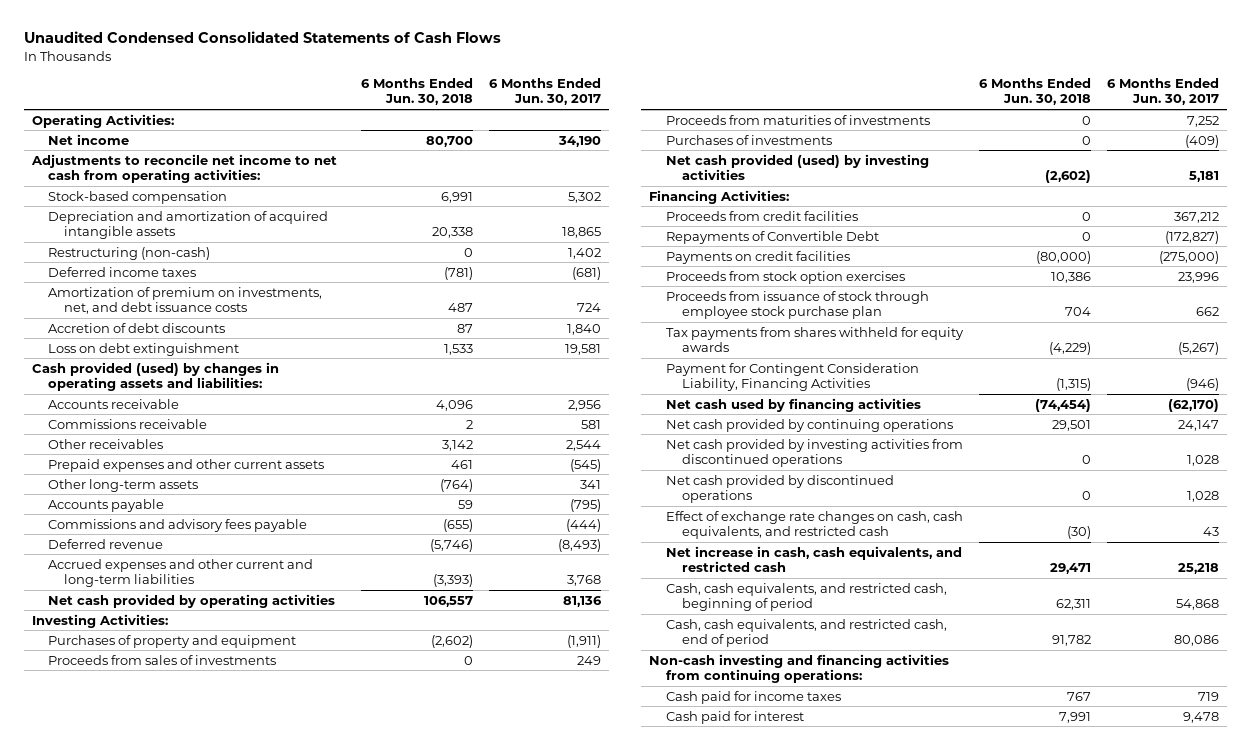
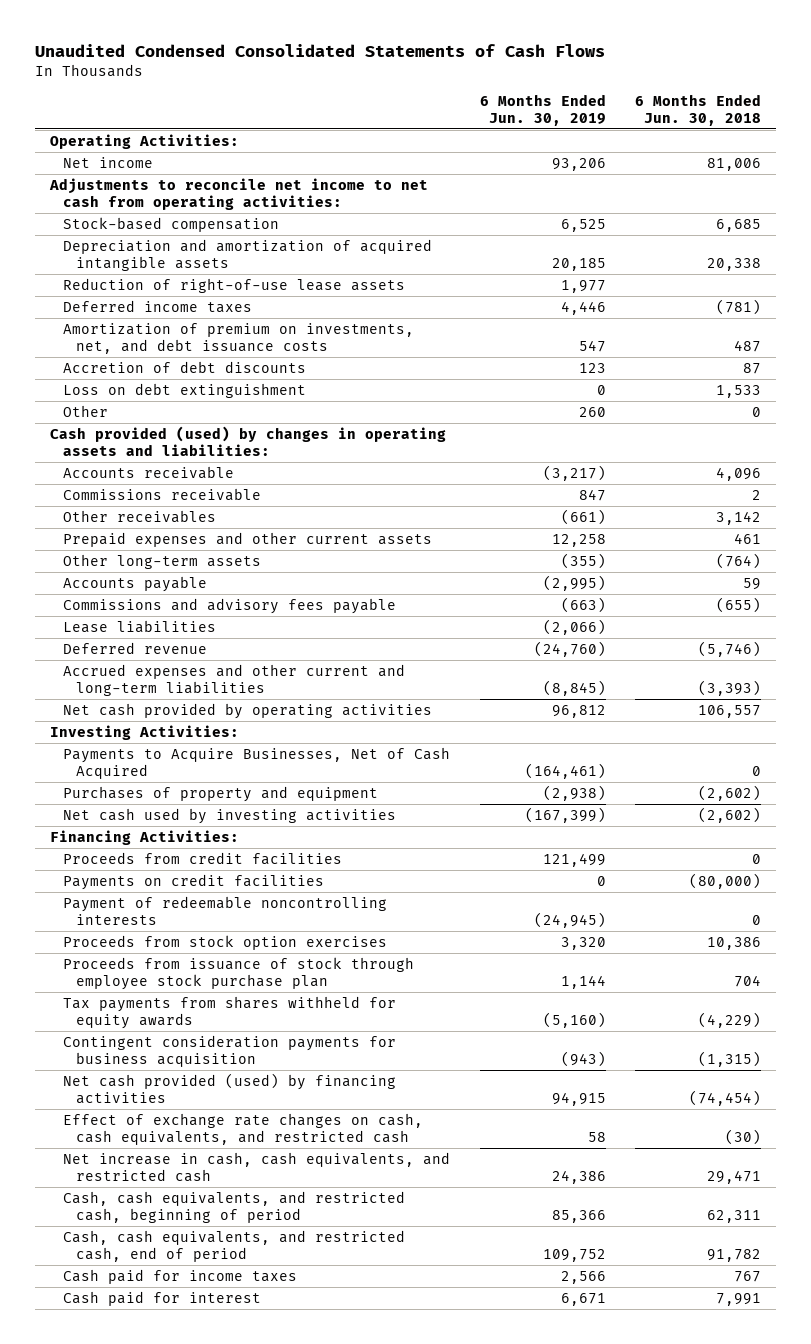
- | 6 Months Ended Jun. 30, 2018 | 6 Months Ended Jun. 30, 2017
+ | 6 Months Ended Jun. 30, 2019 | 6 Months Ended Jun. 30, 2018
- Net income | 80,700 | 34,190
+ Net income | 93,206 | 81,006
- Stock-based compensation | 6,991 | 5,302
+ Stock-based compensation | 6,525 | 6,685
- Restructuring (non-cash) | 0 | 1,402
+ Reduction of right-of-use lease assets | 1,977 |
+ Other | 260 | 0
+ Lease liabilities | (2,066) |
+ Payments to Acquire Businesses, Net of Cash Acquired | (164,461) | 0
- Proceeds from sales of investments | 0 | 249
- Proceeds from maturities of investments | 0 | 7,252
- Purchases of investments | 0 | (409)
- Net cash provided (used) by investing activities | (2,602) | 5,181
+ Net cash used by investing activities | (167,399) | (2,602)
- Repayments of Convertible Debt | 0 | (172,827)
+ Payment of redeemable noncontrolling interests | (24,945) | 0
- Payment for Contingent Consideration Liability, Financing Activities | (1,315) | (946)
- Net cash used by financing activities | (74,454) | (62,170)
- Net cash provided by continuing operations | 29,501 | 24,147
- Net cash provided by investing activities from discontinued operations | 0 | 1,028
- Net cash provided by discontinued operations | 0 | 1,028
+ Contingent consideration payments for business acquisition | (943) | (1,315)
+ Net cash provided (used) by financing activities | 94,915 | (74,454)
- Non-cash investing and financing activities from continuing operations:

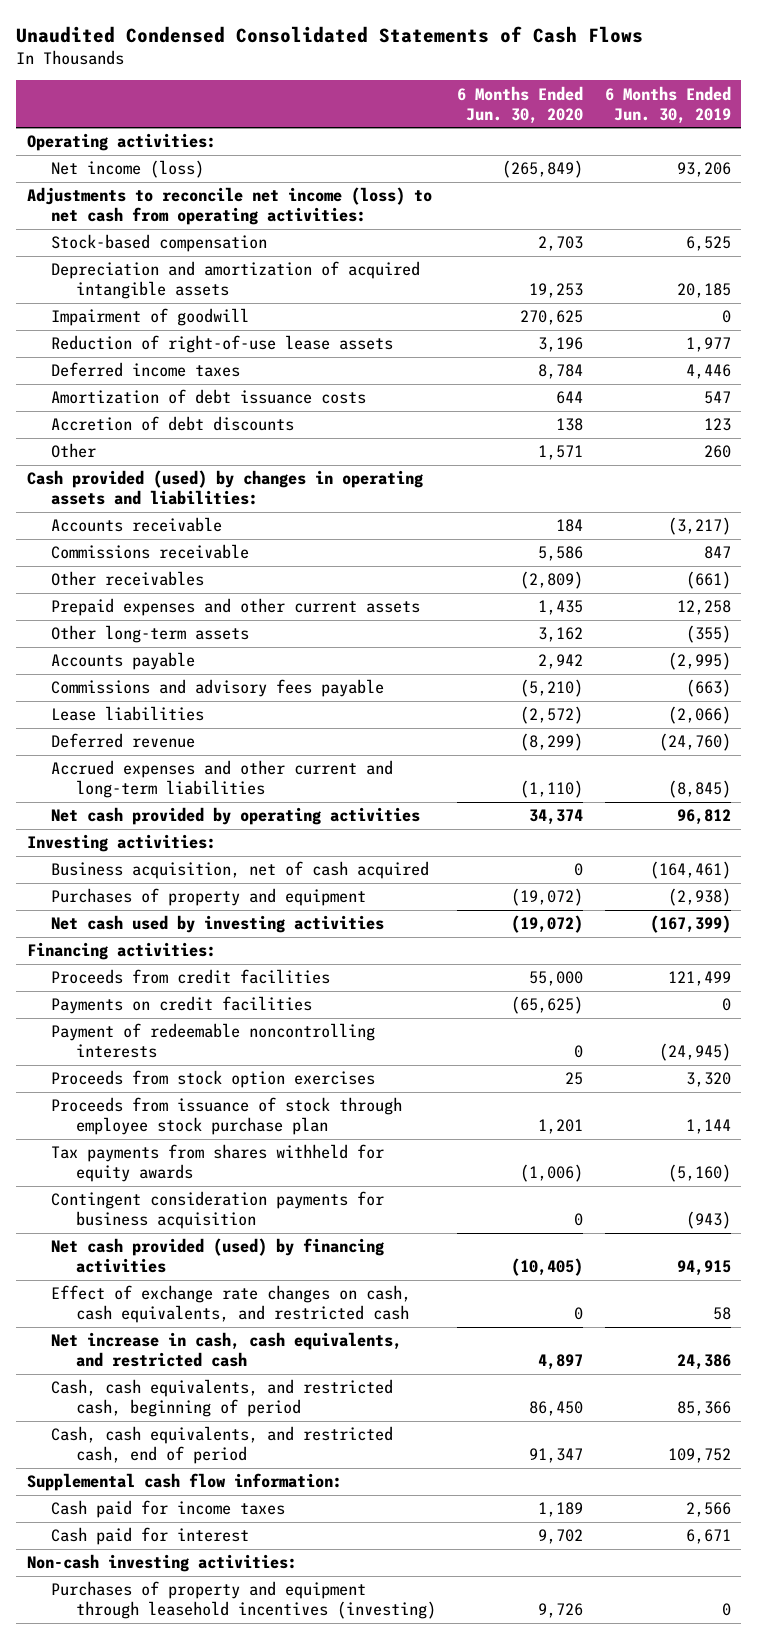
- | 6 Months Ended Jun. 30, 2019 | 6 Months Ended Jun. 30, 2018
+ | 6 Months Ended Jun. 30, 2020 | 6 Months Ended Jun. 30, 2019
- Operating Activities:
- Net income | 93,206 | 81,006
- Adjustments to reconcile net income to net cash from operating activities:
+ Operating activities:
+ Net income (loss) | (265,849) | 93,206
+ Adjustments to reconcile net income (loss) to net cash from operating activities:
+ Impairment of goodwill | 270,625 | 0
- Amortization of premium on investments, net, and debt issuance costs | 547 | 487
+ Amortization of debt issuance costs | 644 | 547
- Loss on debt extinguishment | 0 | 1,533
- Investing Activities:
- Payments to Acquire Businesses, Net of Cash Acquired | (164,461) | 0
+ Investing activities:
+ Business acquisition, net of cash acquired | 0 | (164,461)
- Financing Activities:
+ Financing activities:
+ Supplemental cash flow information:
+ Non-cash investing activities:
+ Purchases of property and equipment through leasehold incentives (investing) | 9,726 | 0

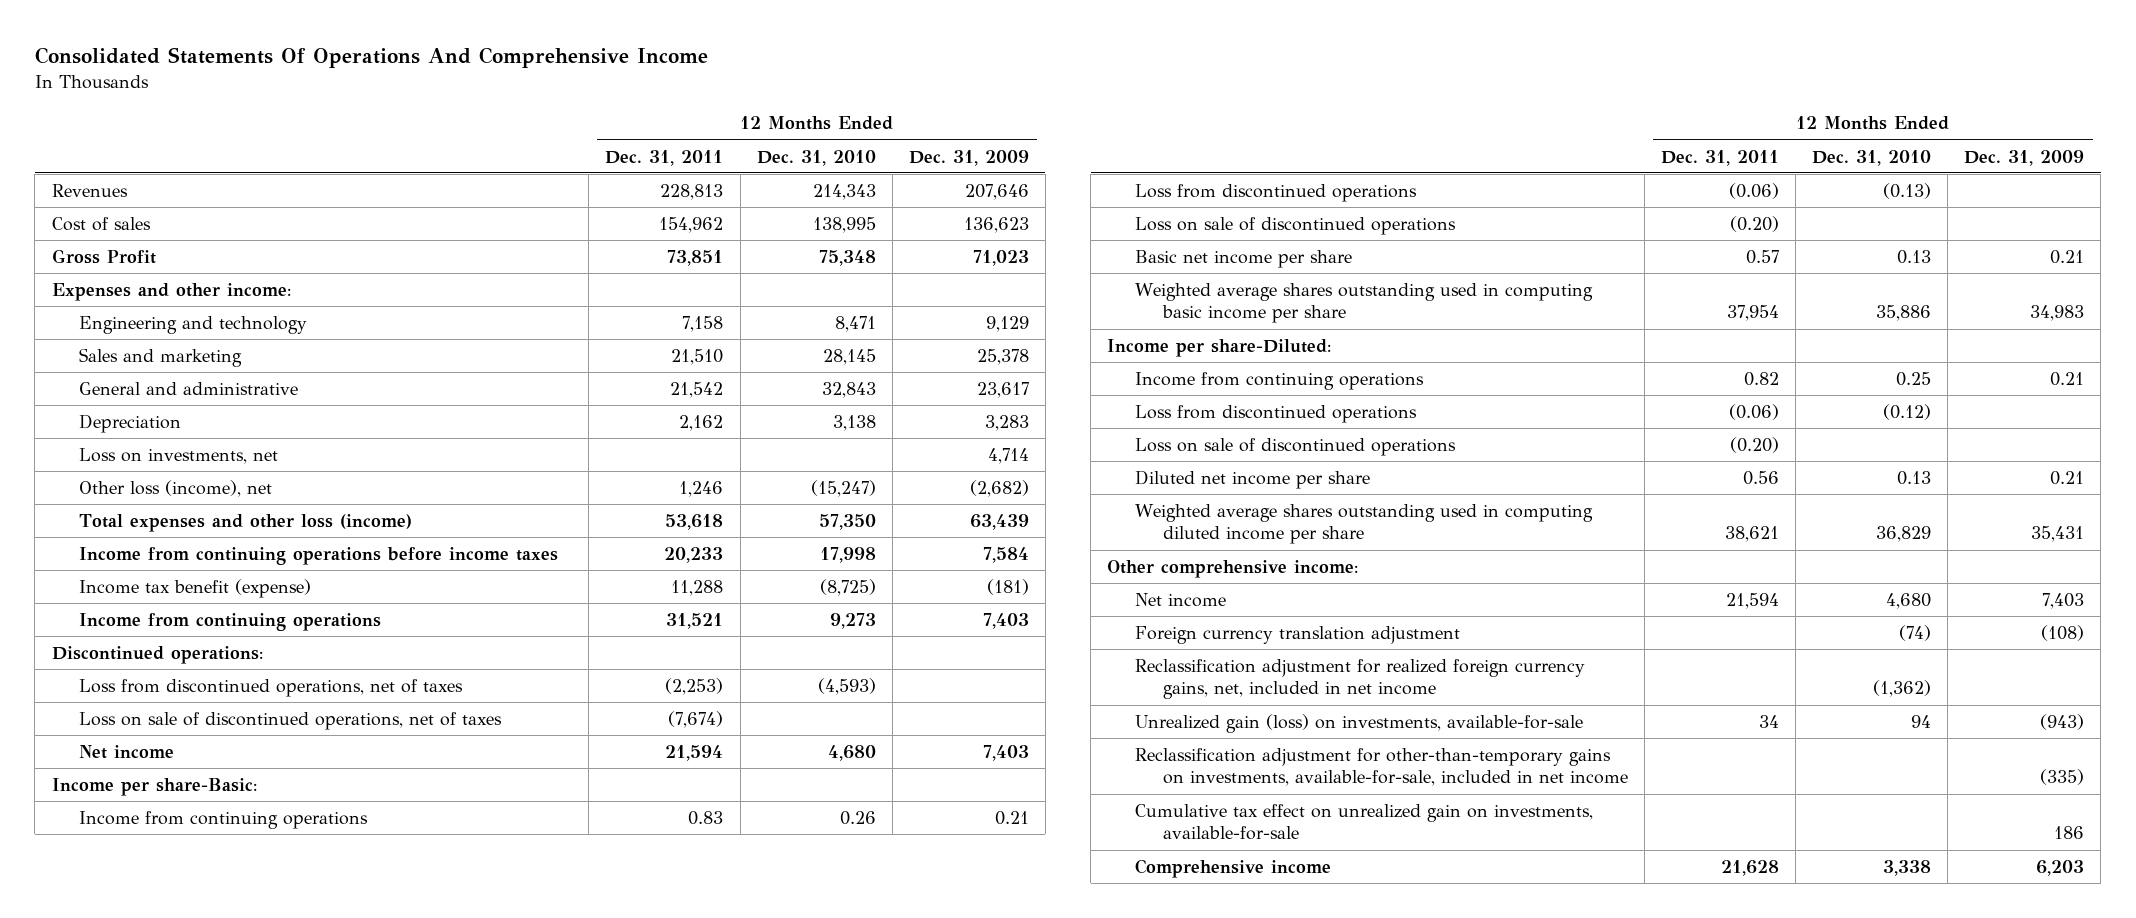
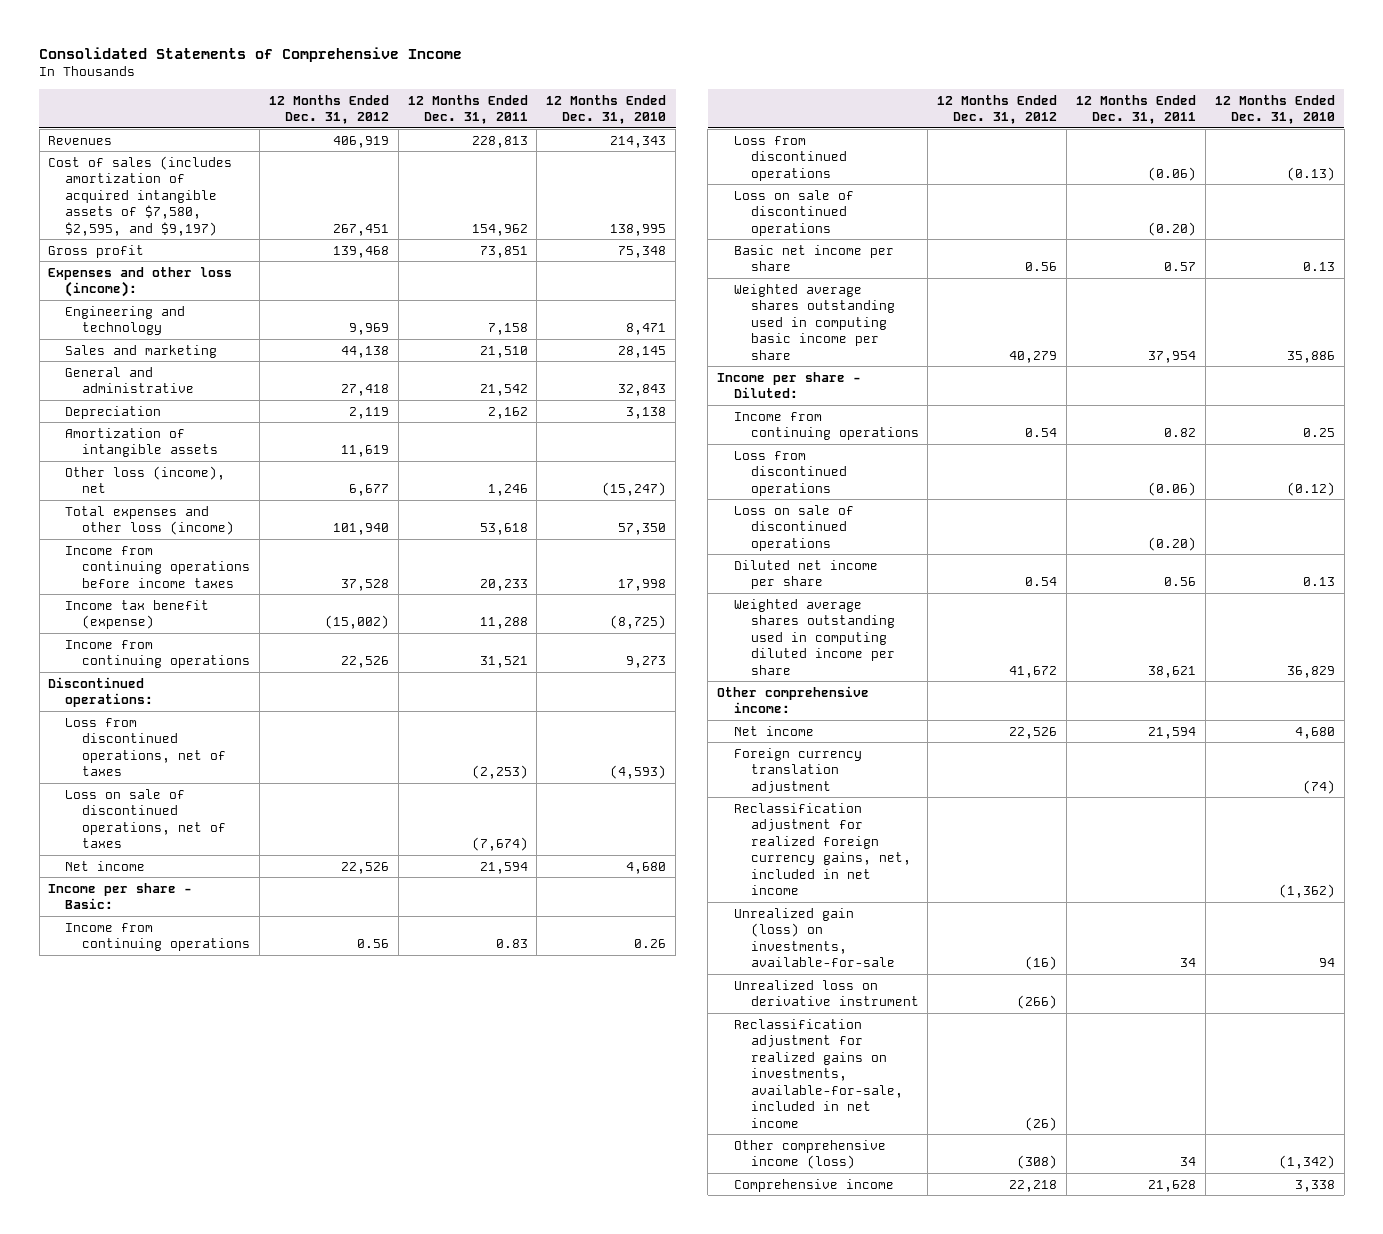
- Consolidated Statements Of Operations And Comprehensive Income
+ Consolidated Statements of Comprehensive Income
- | 12 Months Ended Dec. 31, 2011 | 12 Months Ended Dec. 31, 2010 | 12 Months Ended Dec. 31, 2009
+ | 12 Months Ended Dec. 31, 2012 | 12 Months Ended Dec. 31, 2011 | 12 Months Ended Dec. 31, 2010
- Cost of sales | 154,962 | 138,995 | 136,623
- Gross Profit | 73,851 | 75,348 | 71,023
- Expenses and other income:
+ Cost of sales (includes amortization of acquired intangible assets of $7,580, $2,595, and $9,197) | 267,451 | 154,962 | 138,995
+ Gross profit | 139,468 | 73,851 | 75,348
+ Expenses and other loss (income):
- Loss on investments, net | | | 4,714
+ Amortization of intangible assets | 11,619 | |
- Income per share-Basic:
+ Income per share - Basic:
- Income per share-Diluted:
+ Income per share - Diluted:
- Reclassification adjustment for other-than-temporary gains on investments, available-for-sale, included in net income | | | (335)
- Cumulative tax effect on unrealized gain on investments, available-for-sale | | | 186
+ Unrealized loss on derivative instrument | (266) | |
+ Reclassification adjustment for realized gains on investments, available-for-sale, included in net income | (26) | |
+ Other comprehensive income (loss) | (308) | 34 | (1,342)

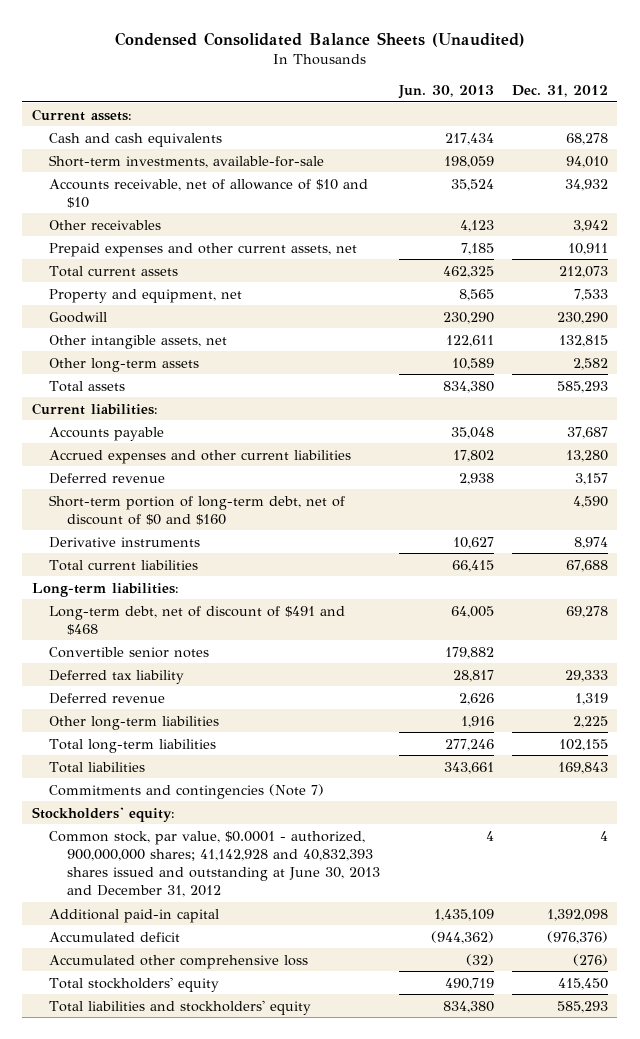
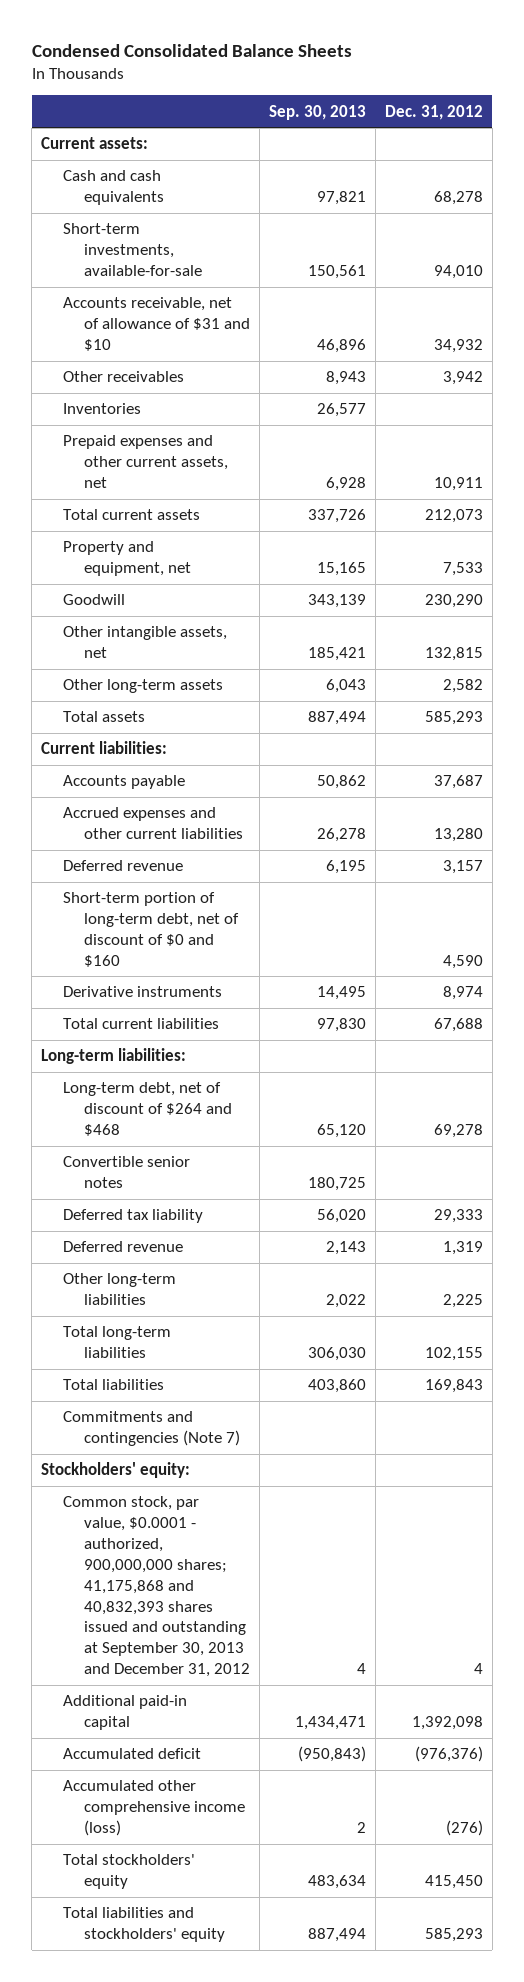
- Condensed Consolidated Balance Sheets (Unaudited)
+ Condensed Consolidated Balance Sheets
- | Jun. 30, 2013 | Dec. 31, 2012
+ | Sep. 30, 2013 | Dec. 31, 2012
- Accounts receivable, net of allowance of $10 and $10 | 35,524 | 34,932
+ Accounts receivable, net of allowance of $31 and $10 | 46,896 | 34,932
+ Inventories | 26,577 |
- Long-term debt, net of discount of $491 and $468 | 64,005 | 69,278
+ Long-term debt, net of discount of $264 and $468 | 65,120 | 69,278
- Common stock, par value, $0.0001 - authorized, 900,000,000 shares; 41,142,928 and 40,832,393 shares issued and outstanding at June 30, 2013 and December 31, 2012 | 4 | 4
+ Common stock, par value, $0.0001 - authorized, 900,000,000 shares; 41,175,868 and 40,832,393 shares issued and outstanding at September 30, 2013 and December 31, 2012 | 4 | 4
- Accumulated other comprehensive loss | (32) | (276)
+ Accumulated other comprehensive income (loss) | 2 | (276)

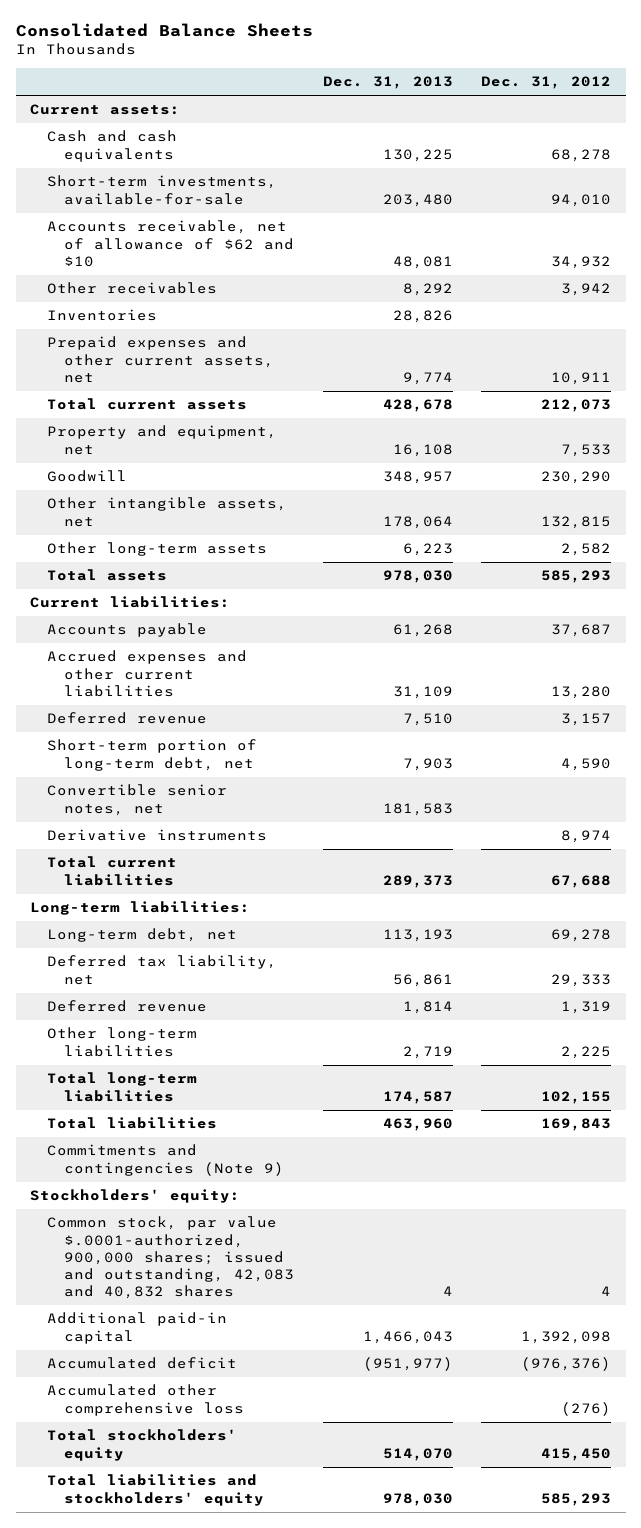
- Condensed Consolidated Balance Sheets
+ Consolidated Balance Sheets
- | Sep. 30, 2013 | Dec. 31, 2012
+ | Dec. 31, 2013 | Dec. 31, 2012
- Accounts receivable, net of allowance of $31 and $10 | 46,896 | 34,932
+ Accounts receivable, net of allowance of $62 and $10 | 48,081 | 34,932
- Short-term portion of long-term debt, net of discount of $0 and $160 | | 4,590
+ Short-term portion of long-term debt, net | 7,903 | 4,590
+ Convertible senior notes, net | 181,583 |
- Long-term debt, net of discount of $264 and $468 | 65,120 | 69,278
- Convertible senior notes | 180,725 |
- Deferred tax liability | 56,020 | 29,333
+ Long-term debt, net | 113,193 | 69,278
+ Deferred tax liability, net | 56,861 | 29,333
- Commitments and contingencies (Note 7)
+ Commitments and contingencies (Note 9)
- Common stock, par value, $0.0001 - authorized, 900,000,000 shares; 41,175,868 and 40,832,393 shares issued and outstanding at September 30, 2013 and December 31, 2012 | 4 | 4
+ Common stock, par value $.0001-authorized, 900,000 shares; issued and outstanding, 42,083 and 40,832 shares | 4 | 4
- Accumulated other comprehensive income (loss) | 2 | (276)
+ Accumulated other comprehensive loss | | (276)

